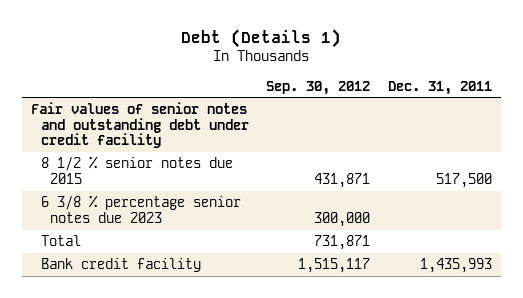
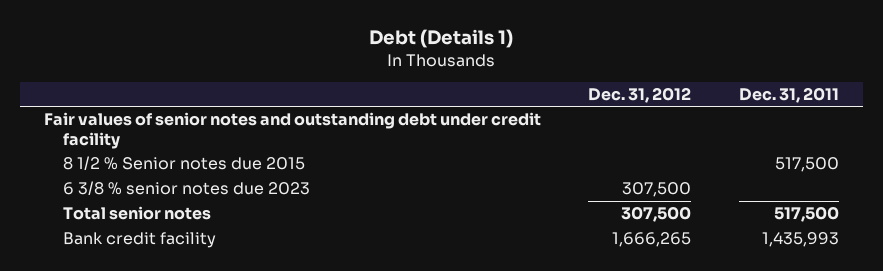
- | Sep. 30, 2012 | Dec. 31, 2011
+ | Dec. 31, 2012 | Dec. 31, 2011
- 8 1/2 % senior notes due 2015 | 431,871 | 517,500
- 6 3/8 % percentage senior notes due 2023 | 300,000 |
- Total | 731,871 |
+ 8 1/2 % Senior notes due 2015 | | 517,500
+ 6 3/8 % senior notes due 2023 | 307,500 |
+ Total senior notes | 307,500 | 517,500

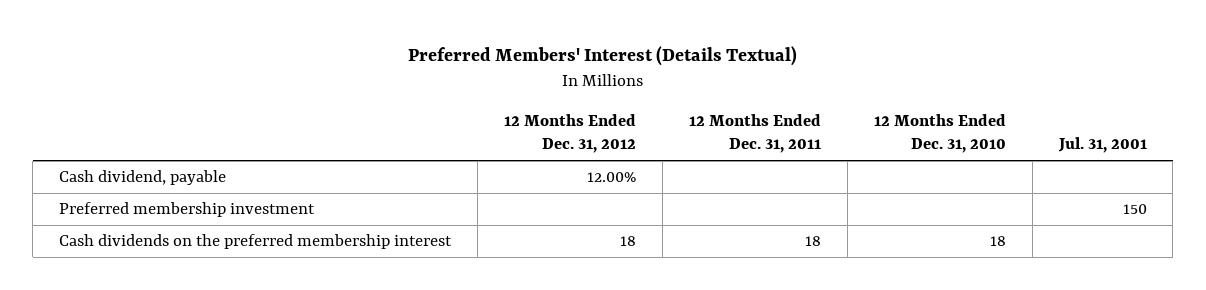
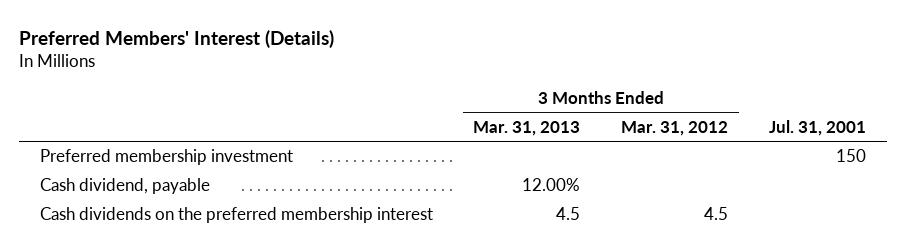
- Preferred Members' Interest (Details Textual)
+ Preferred Members' Interest (Details)
- | 12 Months Ended Dec. 31, 2012 | 12 Months Ended Dec. 31, 2011 | 12 Months Ended Dec. 31, 2010 | Jul. 31, 2001
+ | 3 Months Ended Mar. 31, 2013 | 3 Months Ended Mar. 31, 2012 | Jul. 31, 2001
moved down: Cash dividend, payable | 12.00% | |

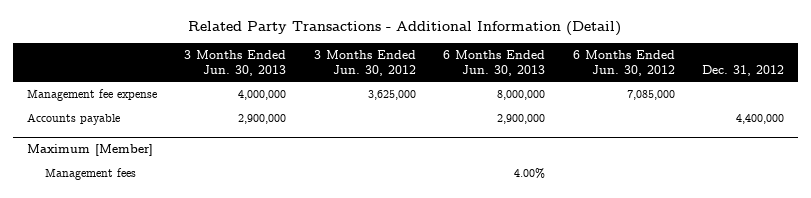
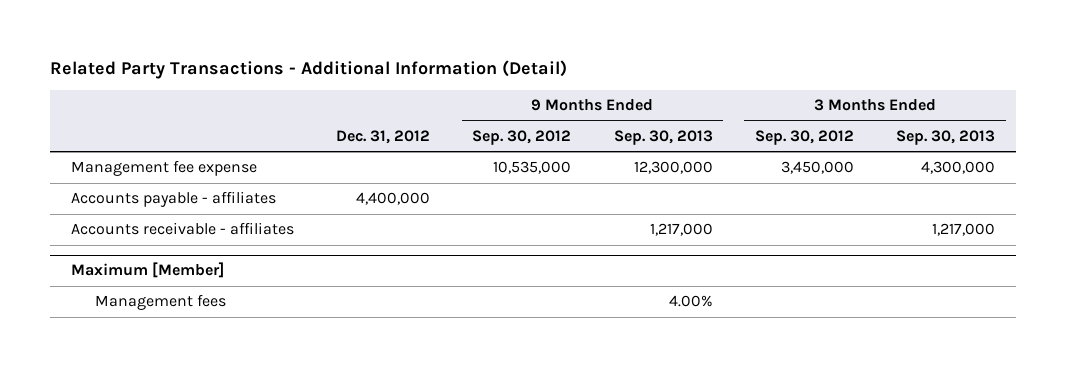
- | 3 Months Ended Jun. 30, 2013 | 3 Months Ended Jun. 30, 2012 | 6 Months Ended Jun. 30, 2013 | 6 Months Ended Jun. 30, 2012 | Dec. 31, 2012
+ | Dec. 31, 2012 | 9 Months Ended Sep. 30, 2012 | 9 Months Ended Sep. 30, 2013 | 3 Months Ended Sep. 30, 2012 | 3 Months Ended Sep. 30, 2013
- Accounts payable | 2,900,000 | | 2,900,000 | | 4,400,000
+ Accounts payable - affiliates | 4,400,000 | | | |
+ Accounts receivable - affiliates | | | 1,217,000 | | 1,217,000

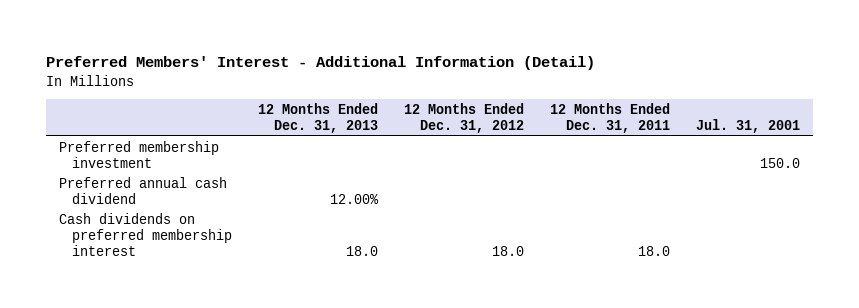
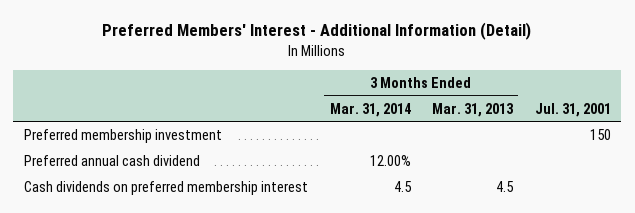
- | 12 Months Ended Dec. 31, 2013 | 12 Months Ended Dec. 31, 2012 | 12 Months Ended Dec. 31, 2011 | Jul. 31, 2001
+ | 3 Months Ended Mar. 31, 2014 | 3 Months Ended Mar. 31, 2013 | Jul. 31, 2001
- Preferred membership investment | | | | 150.0
+ Preferred membership investment | | | 150

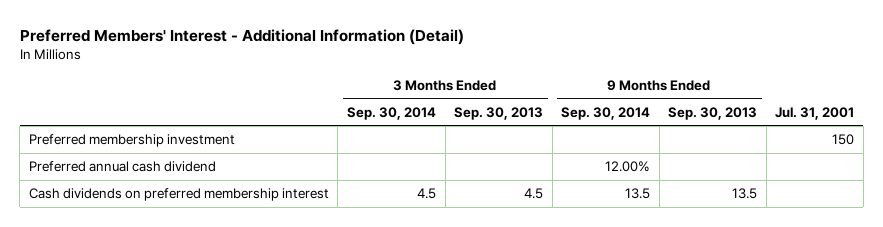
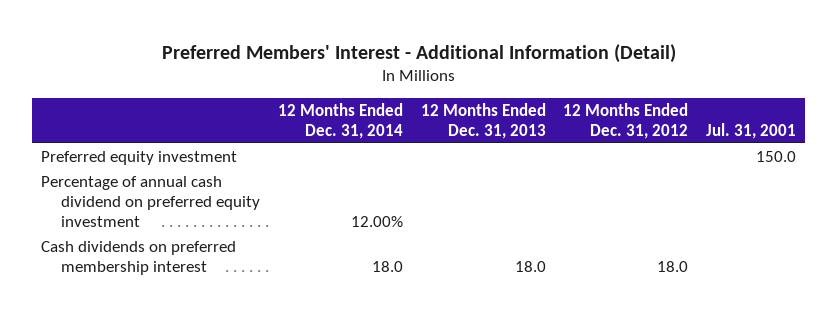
- | 3 Months Ended Sep. 30, 2014 | 3 Months Ended Sep. 30, 2013 | 9 Months Ended Sep. 30, 2014 | 9 Months Ended Sep. 30, 2013 | Jul. 31, 2001
+ | 12 Months Ended Dec. 31, 2014 | 12 Months Ended Dec. 31, 2013 | 12 Months Ended Dec. 31, 2012 | Jul. 31, 2001
- Preferred membership investment | | | | | 150
- Preferred annual cash dividend | | | 12.00% | |
+ Preferred equity investment | | | | 150.0
+ Percentage of annual cash dividend on preferred equity investment | 12.00% | | |

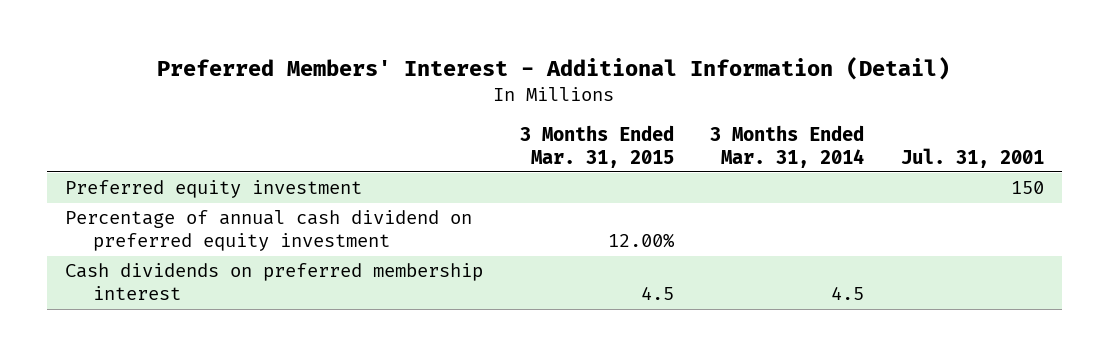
- | 12 Months Ended Dec. 31, 2014 | 12 Months Ended Dec. 31, 2013 | 12 Months Ended Dec. 31, 2012 | Jul. 31, 2001
+ | 3 Months Ended Mar. 31, 2015 | 3 Months Ended Mar. 31, 2014 | Jul. 31, 2001
- Preferred equity investment | | | | 150.0
+ Preferred equity investment | | | 150

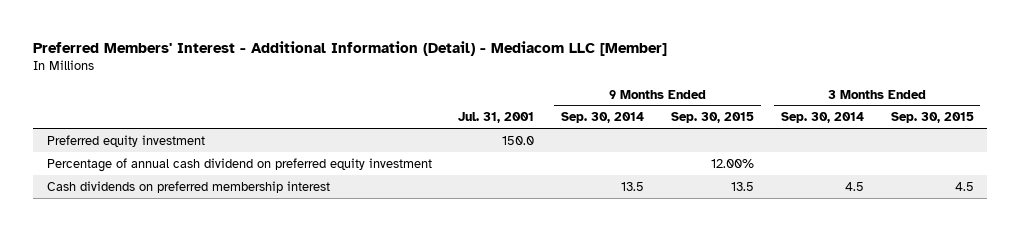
- Preferred Members' Interest - Additional Information (Detail)
+ Preferred Members' Interest - Additional Information (Detail) - Mediacom LLC [Member]
- | 3 Months Ended Mar. 31, 2015 | 3 Months Ended Mar. 31, 2014 | Jul. 31, 2001
+ | Jul. 31, 2001 | 9 Months Ended Sep. 30, 2014 | 9 Months Ended Sep. 30, 2015 | 3 Months Ended Sep. 30, 2014 | 3 Months Ended Sep. 30, 2015
- Preferred equity investment | | | 150
+ Preferred equity investment | 150.0 | | | |

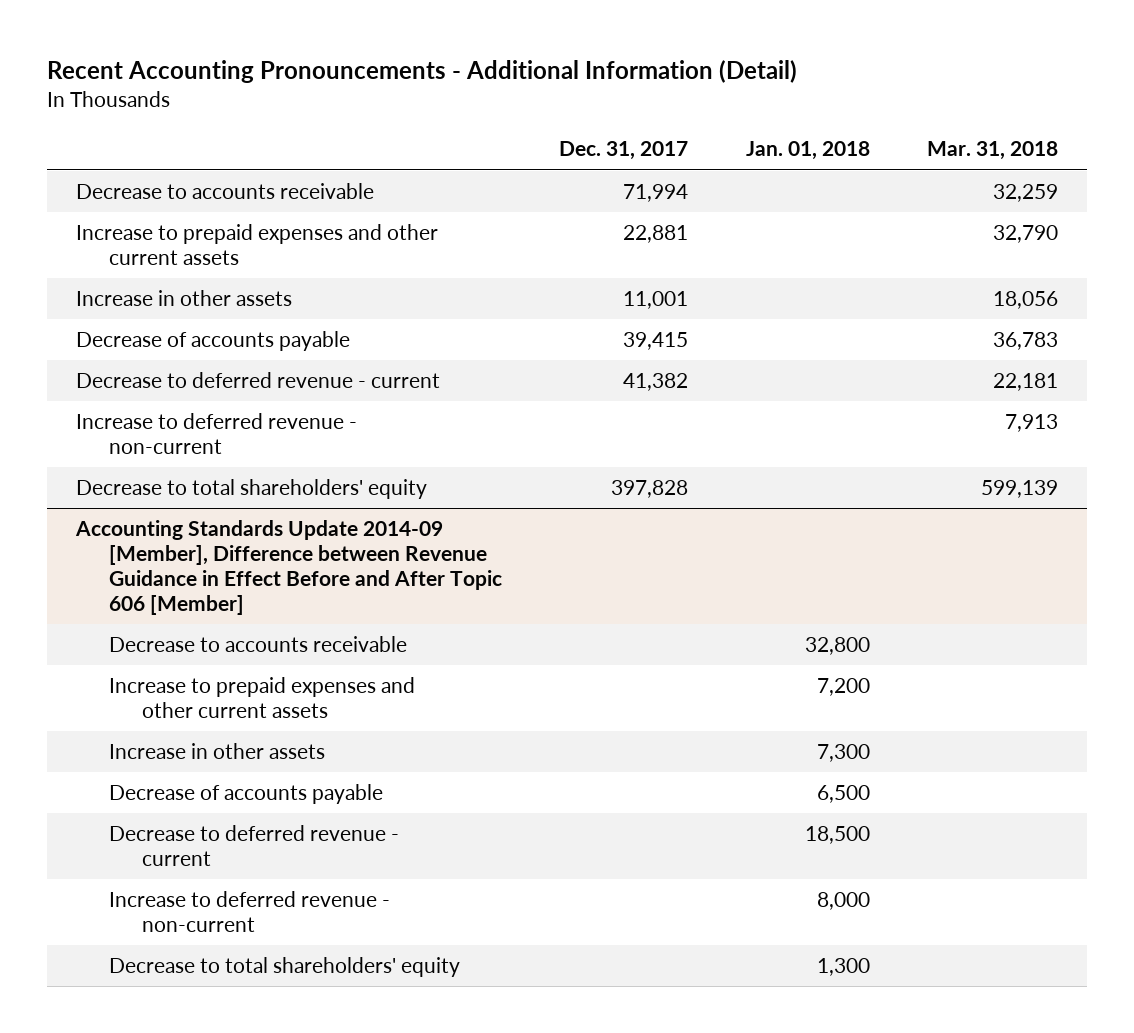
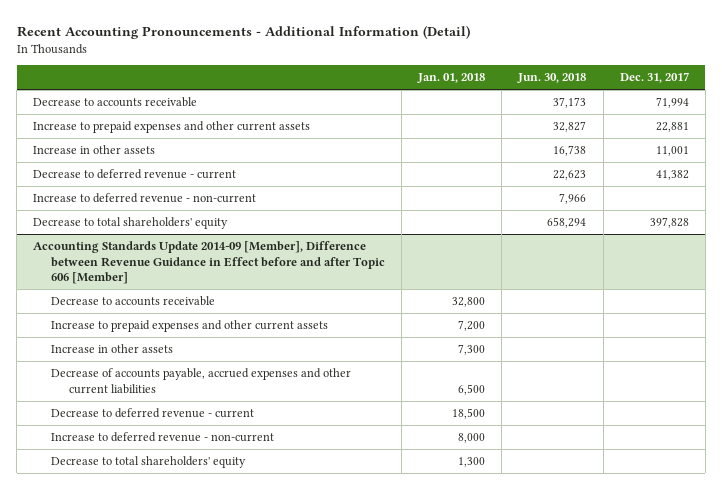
- | Dec. 31, 2017 | Jan. 01, 2018 | Mar. 31, 2018
+ | Jan. 01, 2018 | Jun. 30, 2018 | Dec. 31, 2017
- Decrease of accounts payable | 39,415 | | 36,783
- Accounting Standards Update 2014-09 [Member], Difference between Revenue Guidance in Effect Before and After Topic 606 [Member]
+ Accounting Standards Update 2014-09 [Member], Difference between Revenue Guidance in Effect before and after Topic 606 [Member]
- Decrease of accounts payable | | 6,500 |
+ Decrease of accounts payable, accrued expenses and other current liabilities | 6,500 | |

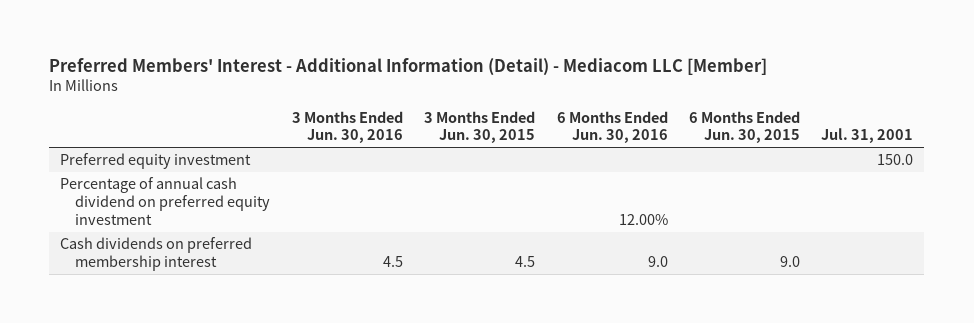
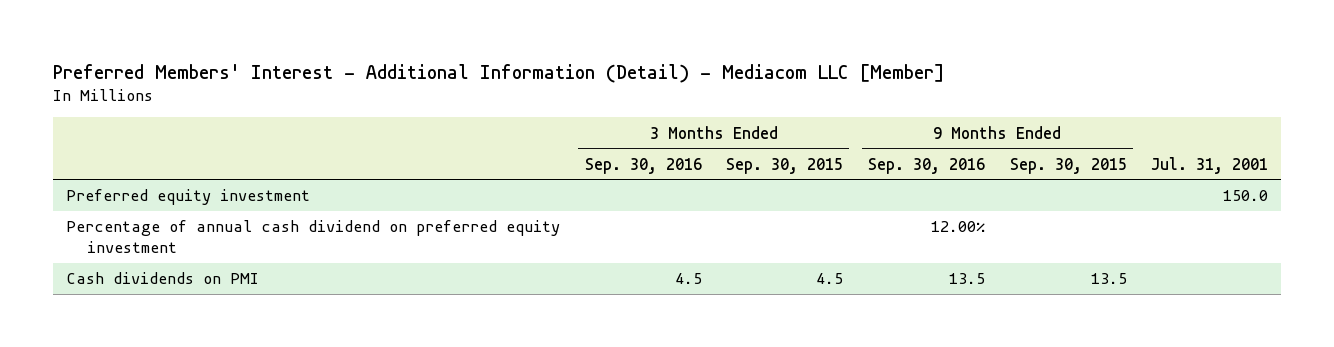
- | 3 Months Ended Jun. 30, 2016 | 3 Months Ended Jun. 30, 2015 | 6 Months Ended Jun. 30, 2016 | 6 Months Ended Jun. 30, 2015 | Jul. 31, 2001
+ | 3 Months Ended Sep. 30, 2016 | 3 Months Ended Sep. 30, 2015 | 9 Months Ended Sep. 30, 2016 | 9 Months Ended Sep. 30, 2015 | Jul. 31, 2001
- Cash dividends on preferred membership interest | 4.5 | 4.5 | 9.0 | 9.0 |
+ Cash dividends on PMI | 4.5 | 4.5 | 13.5 | 13.5 |

